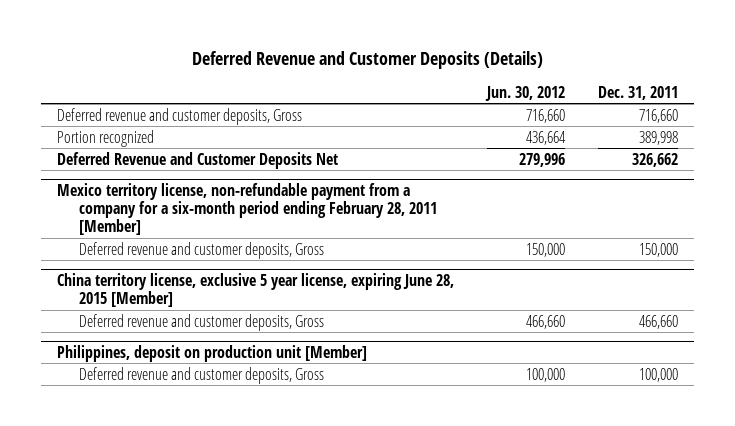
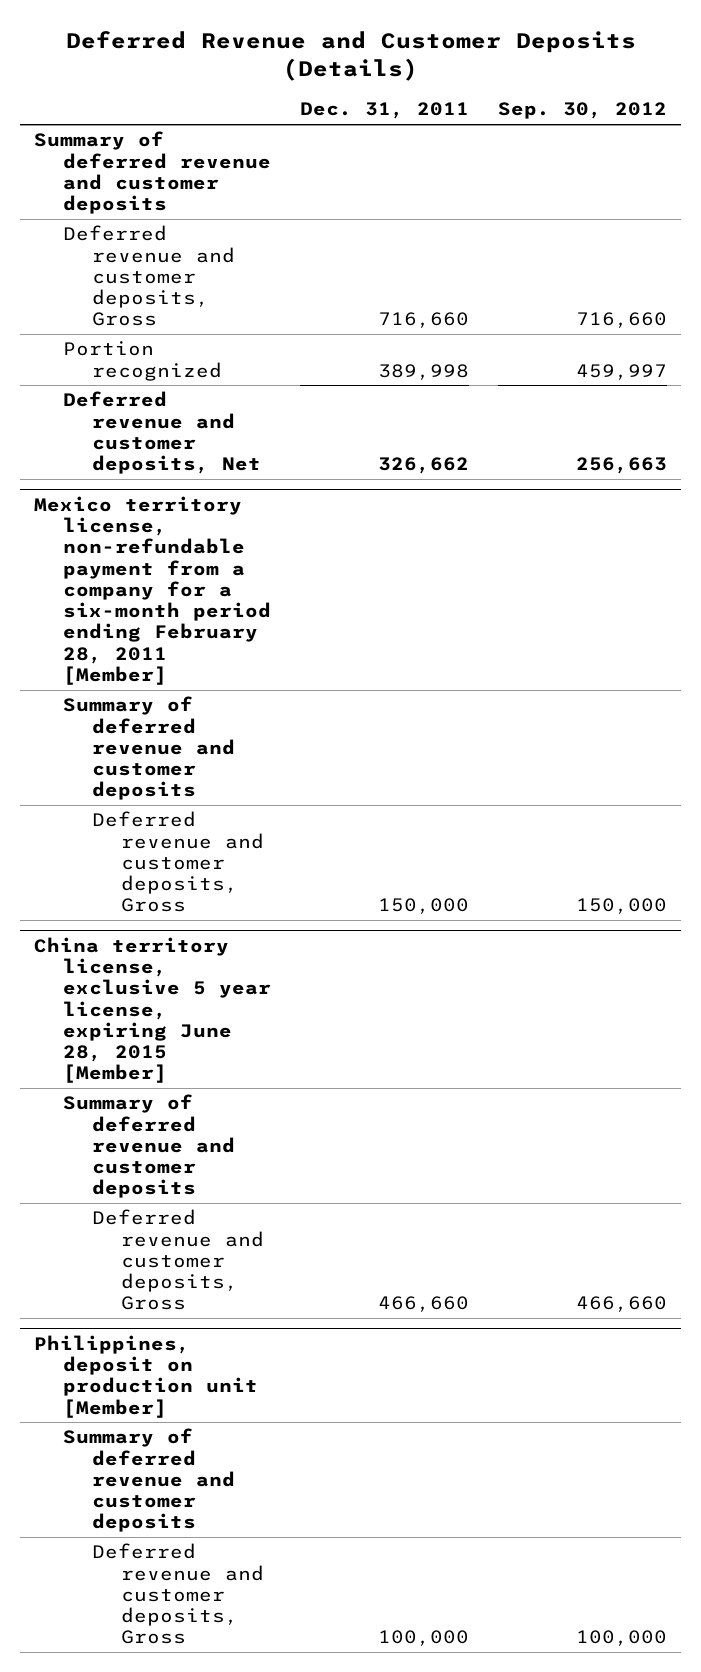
- | Jun. 30, 2012 | Dec. 31, 2011
+ | Dec. 31, 2011 | Sep. 30, 2012
+ Summary of deferred revenue and customer deposits
- Deferred Revenue and Customer Deposits Net | 279,996 | 326,662
+ Deferred revenue and customer deposits, Net | 326,662 | 256,663
@ Mexico territory license, non-refundable payment from a company for a six-month period ending February 28, 2011 [Member]
+ Summary of deferred revenue and customer deposits
@ China territory license, exclusive 5 year license, expiring June 28, 2015 [Member]
+ Summary of deferred revenue and customer deposits
@ Philippines, deposit on production unit [Member]
+ Summary of deferred revenue and customer deposits

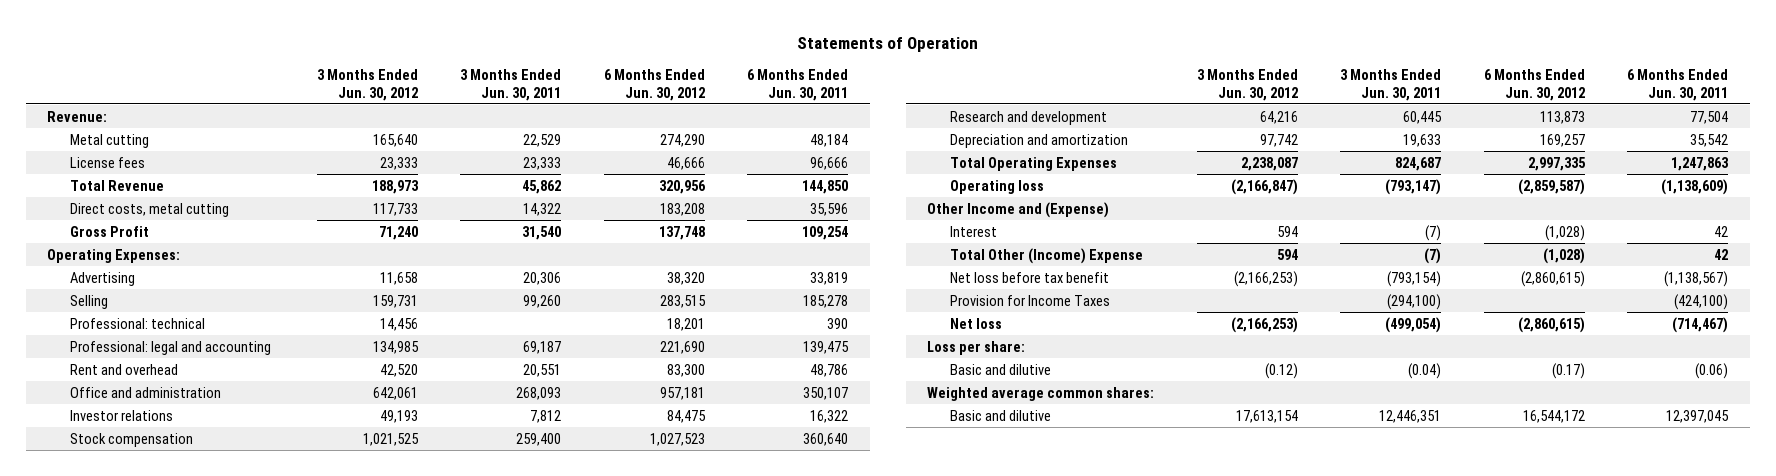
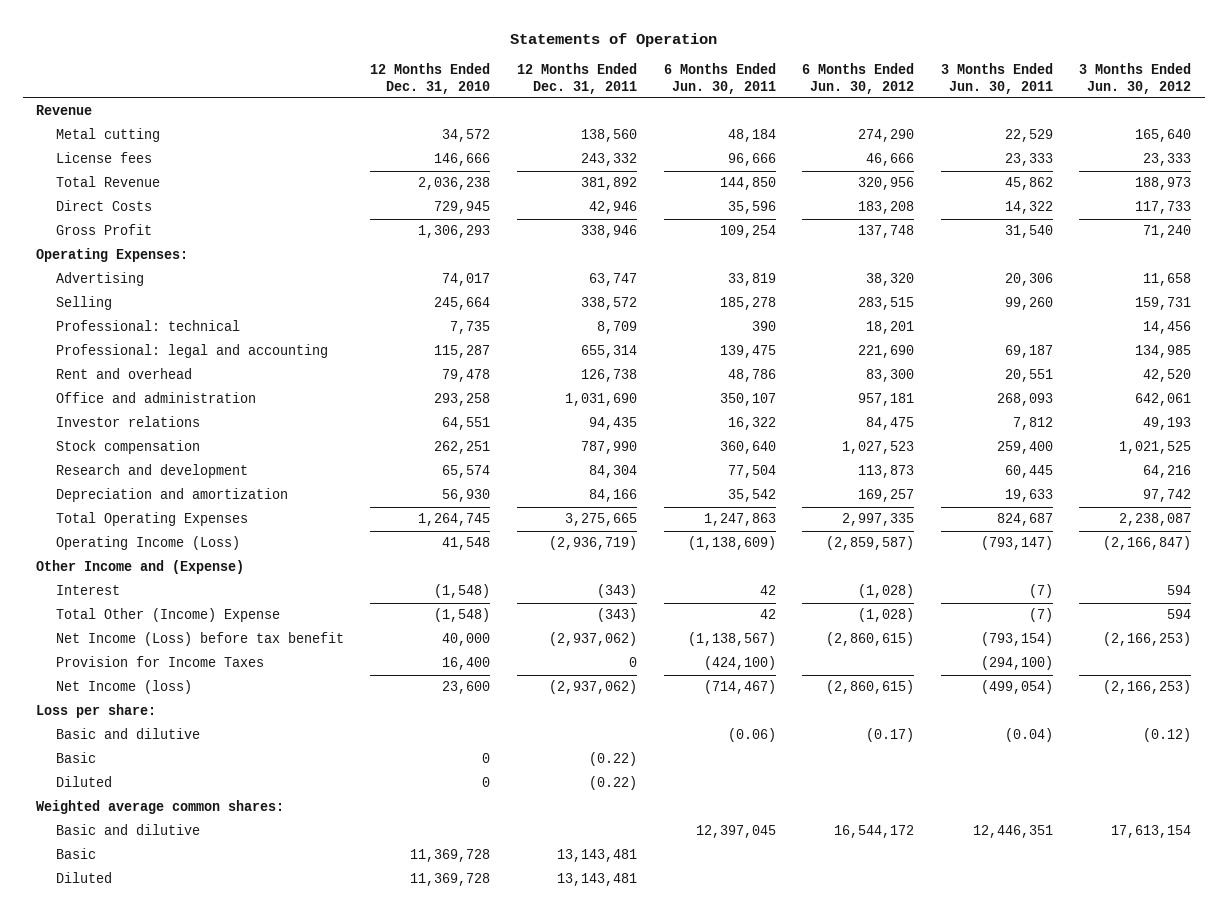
- | 3 Months Ended Jun. 30, 2012 | 3 Months Ended Jun. 30, 2011 | 6 Months Ended Jun. 30, 2012 | 6 Months Ended Jun. 30, 2011
+ | 12 Months Ended Dec. 31, 2010 | 12 Months Ended Dec. 31, 2011 | 6 Months Ended Jun. 30, 2011 | 6 Months Ended Jun. 30, 2012 | 3 Months Ended Jun. 30, 2011 | 3 Months Ended Jun. 30, 2012
- Revenue:
+ Revenue
- Direct costs, metal cutting | 117,733 | 14,322 | 183,208 | 35,596
+ Direct Costs | 729,945 | 42,946 | 35,596 | 183,208 | 14,322 | 117,733
- Operating loss | (2,166,847) | (793,147) | (2,859,587) | (1,138,609)
+ Operating Income (Loss) | 41,548 | (2,936,719) | (1,138,609) | (2,859,587) | (793,147) | (2,166,847)
- Net loss before tax benefit | (2,166,253) | (793,154) | (2,860,615) | (1,138,567)
+ Net Income (Loss) before tax benefit | 40,000 | (2,937,062) | (1,138,567) | (2,860,615) | (793,154) | (2,166,253)
- Net loss | (2,166,253) | (499,054) | (2,860,615) | (714,467)
+ Net Income (loss) | 23,600 | (2,937,062) | (714,467) | (2,860,615) | (499,054) | (2,166,253)
+ Basic | 0 | (0.22) | | | |
+ Diluted | 0 | (0.22) | | | |
+ Basic | 11,369,728 | 13,143,481 | | | |
+ Diluted | 11,369,728 | 13,143,481 | | | |

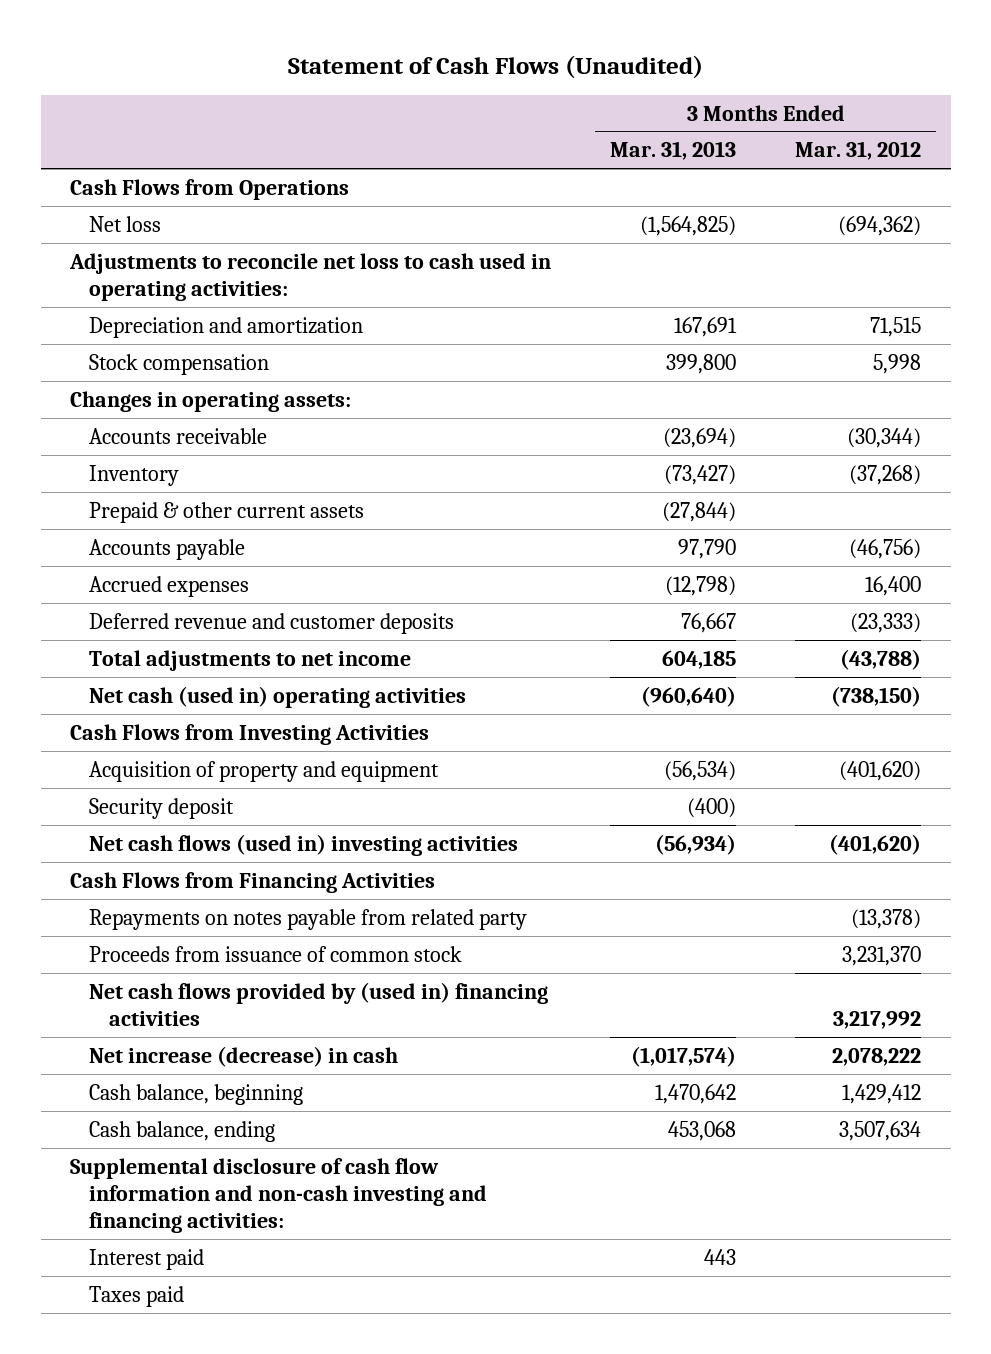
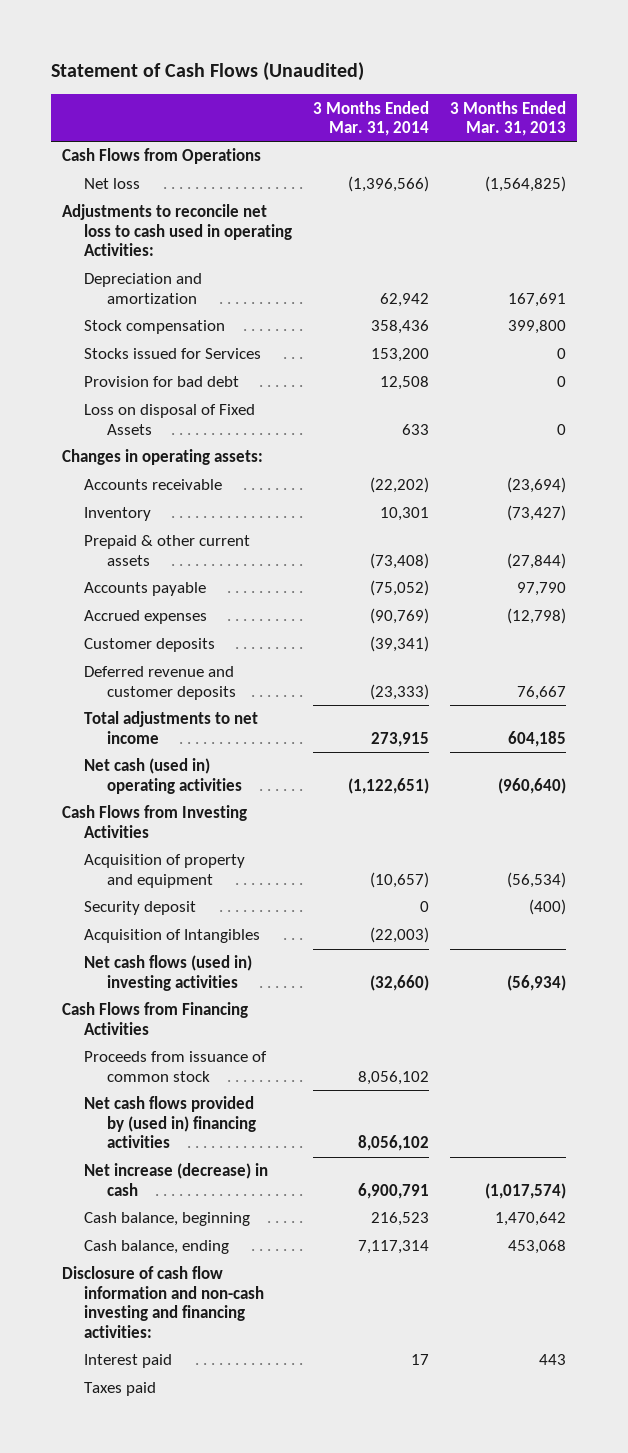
- | 3 Months Ended Mar. 31, 2013 | 3 Months Ended Mar. 31, 2012
+ | 3 Months Ended Mar. 31, 2014 | 3 Months Ended Mar. 31, 2013
- Adjustments to reconcile net loss to cash used in operating activities:
+ Adjustments to reconcile net loss to cash used in operating Activities:
+ Stocks issued for Services | 153,200 | 0
+ Provision for bad debt | 12,508 | 0
+ Loss on disposal of Fixed Assets | 633 | 0
+ Customer deposits | (39,341) |
+ Acquisition of Intangibles | (22,003) |
- Repayments on notes payable from related party | | (13,378)
- Supplemental disclosure of cash flow information and non-cash investing and financing activities:
+ Disclosure of cash flow information and non-cash investing and financing activities:

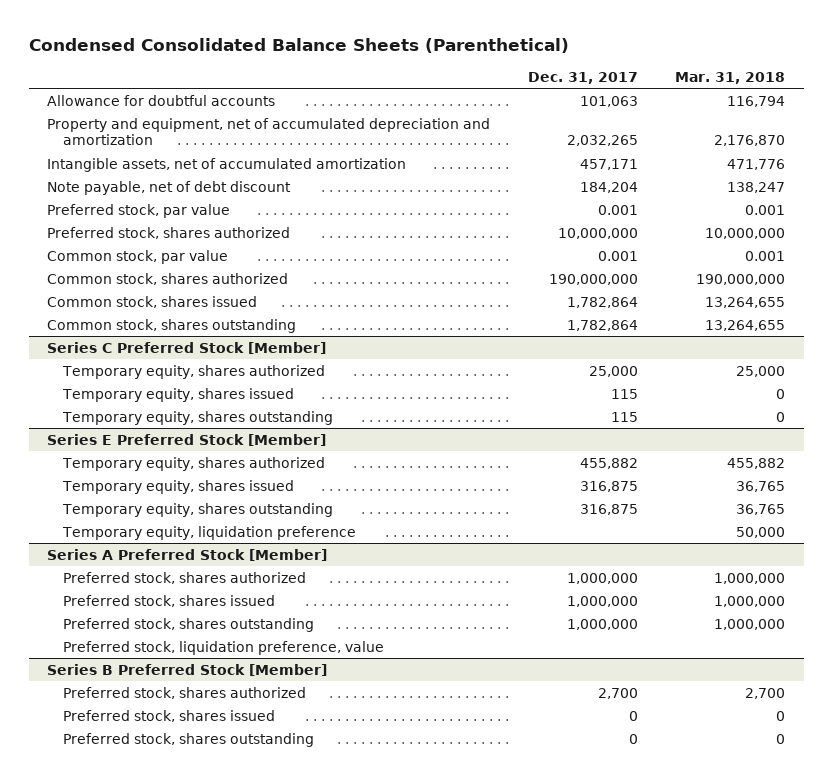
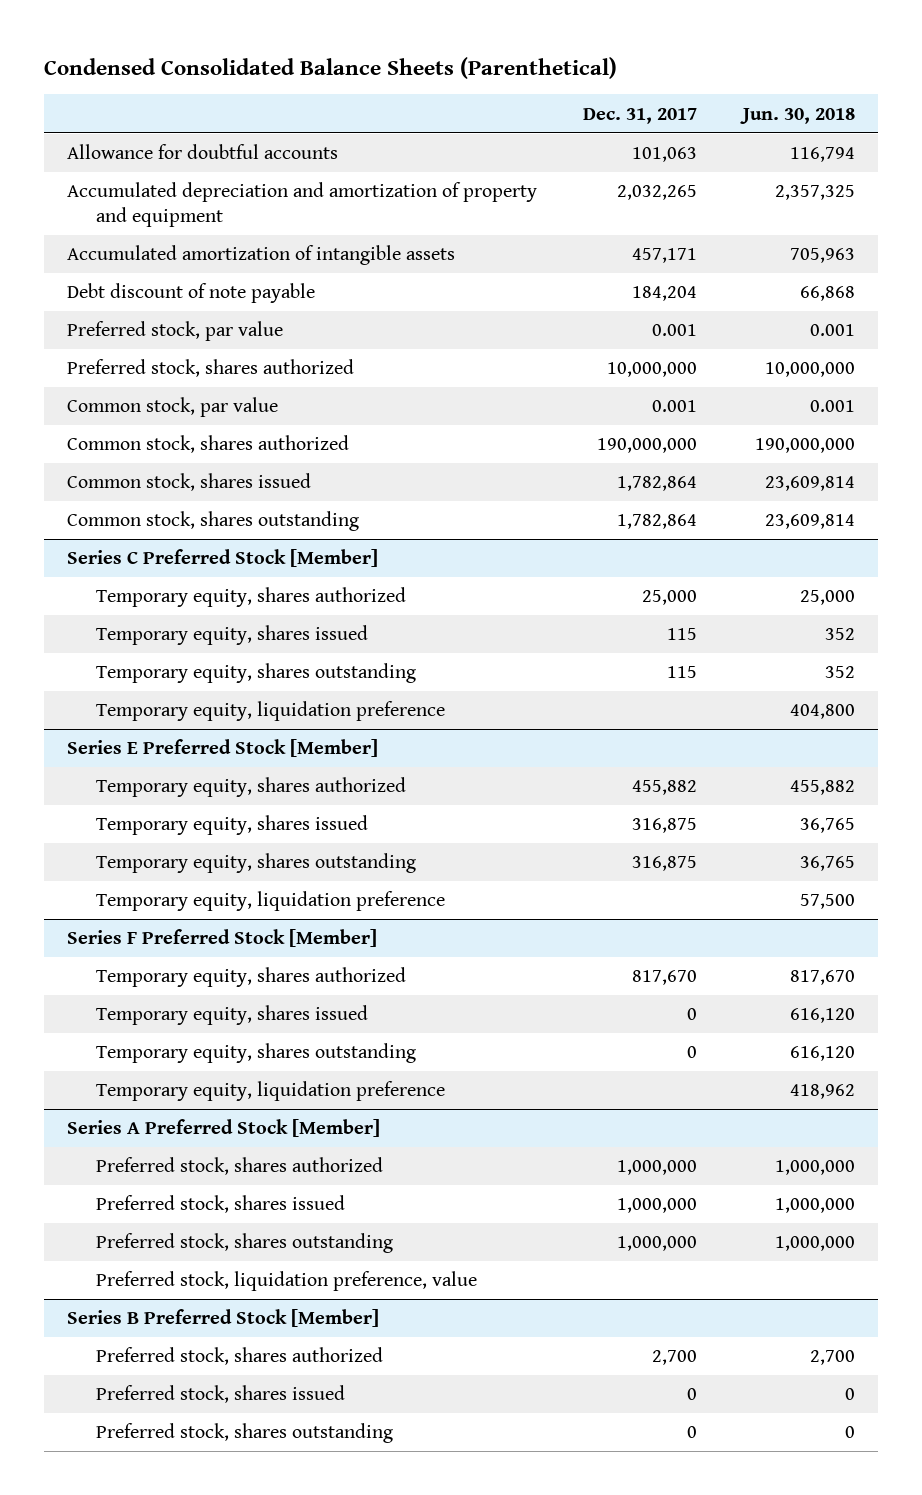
- | Dec. 31, 2017 | Mar. 31, 2018
+ | Dec. 31, 2017 | Jun. 30, 2018
- Property and equipment, net of accumulated depreciation and amortization | 2,032,265 | 2,176,870
- Intangible assets, net of accumulated amortization | 457,171 | 471,776
- Note payable, net of debt discount | 184,204 | 138,247
+ Accumulated depreciation and amortization of property and equipment | 2,032,265 | 2,357,325
+ Accumulated amortization of intangible assets | 457,171 | 705,963
+ Debt discount of note payable | 184,204 | 66,868
@ Series C Preferred Stock [Member]
+ Temporary equity, liquidation preference | | 404,800
+ Series F Preferred Stock [Member]
+ Temporary equity, shares authorized | 817,670 | 817,670
+ Temporary equity, shares issued | 0 | 616,120
+ Temporary equity, shares outstanding | 0 | 616,120
+ Temporary equity, liquidation preference | | 418,962

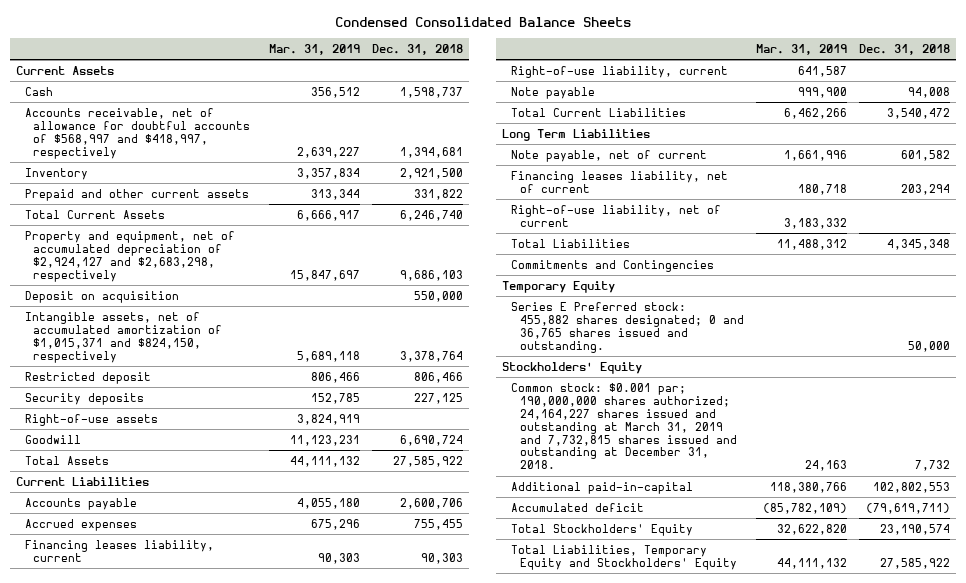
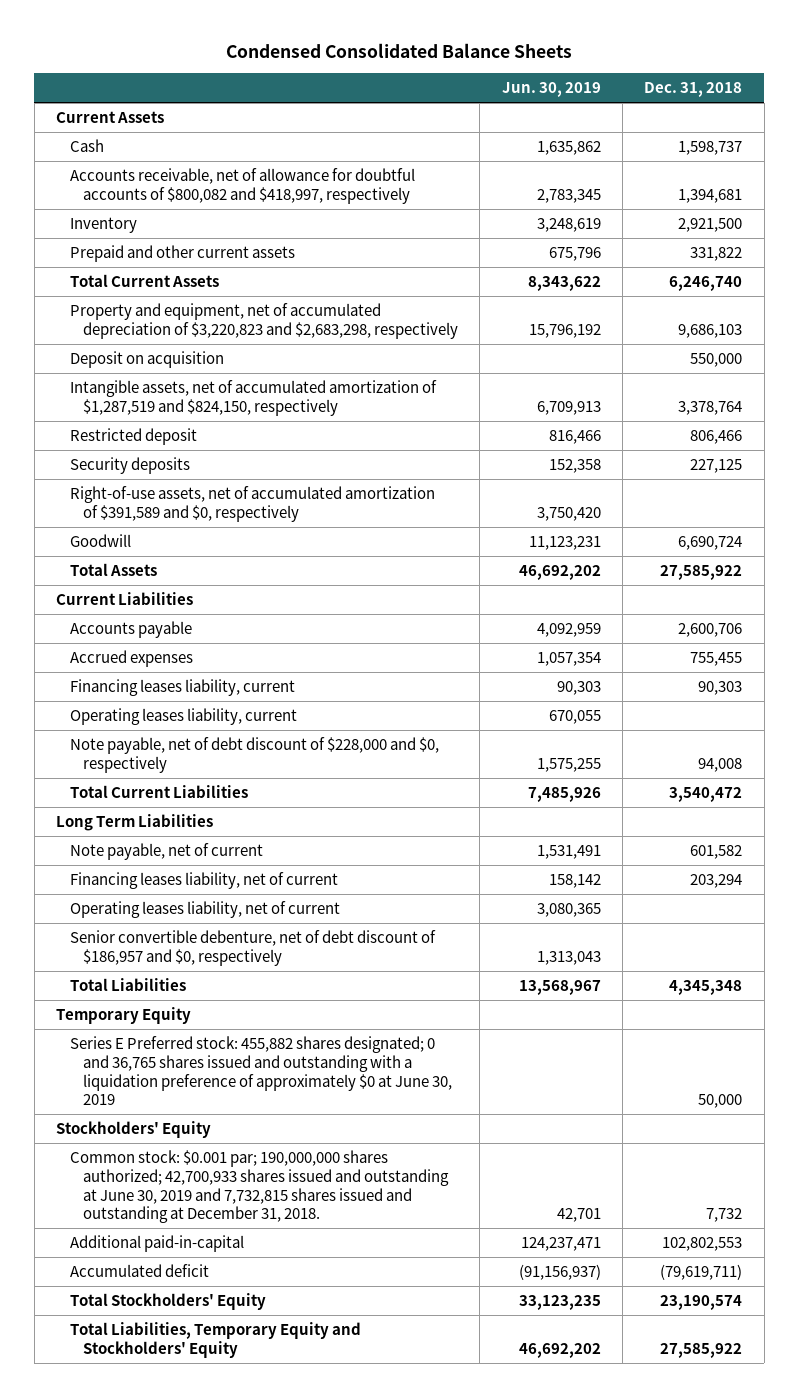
- | Mar. 31, 2019 | Dec. 31, 2018
+ | Jun. 30, 2019 | Dec. 31, 2018
- Accounts receivable, net of allowance for doubtful accounts of $568,997 and $418,997, respectively | 2,639,227 | 1,394,681
+ Accounts receivable, net of allowance for doubtful accounts of $800,082 and $418,997, respectively | 2,783,345 | 1,394,681
- Property and equipment, net of accumulated depreciation of $2,924,127 and $2,683,298, respectively | 15,847,697 | 9,686,103
+ Property and equipment, net of accumulated depreciation of $3,220,823 and $2,683,298, respectively | 15,796,192 | 9,686,103
- Intangible assets, net of accumulated amortization of $1,015,371 and $824,150, respectively | 5,689,118 | 3,378,764
+ Intangible assets, net of accumulated amortization of $1,287,519 and $824,150, respectively | 6,709,913 | 3,378,764
- Right-of-use assets | 3,824,919 |
+ Right-of-use assets, net of accumulated amortization of $391,589 and $0, respectively | 3,750,420 |
- Right-of-use liability, current | 641,587 |
- Note payable | 999,900 | 94,008
+ Operating leases liability, current | 670,055 |
+ Note payable, net of debt discount of $228,000 and $0, respectively | 1,575,255 | 94,008
- Right-of-use liability, net of current | 3,183,332 |
+ Operating leases liability, net of current | 3,080,365 |
+ Senior convertible debenture, net of debt discount of $186,957 and $0, respectively | 1,313,043 |
- Commitments and Contingencies
- Series E Preferred stock: 455,882 shares designated; 0 and 36,765 shares issued and outstanding. | | 50,000
+ Series E Preferred stock: 455,882 shares designated; 0 and 36,765 shares issued and outstanding with a liquidation preference of approximately $0 at June 30, 2019 | | 50,000
- Common stock: $0.001 par; 190,000,000 shares authorized; 24,164,227 shares issued and outstanding at March 31, 2019 and 7,732,815 shares issued and outstanding at December 31, 2018. | 24,163 | 7,732
+ Common stock: $0.001 par; 190,000,000 shares authorized; 42,700,933 shares issued and outstanding at June 30, 2019 and 7,732,815 shares issued and outstanding at December 31, 2018. | 42,701 | 7,732

